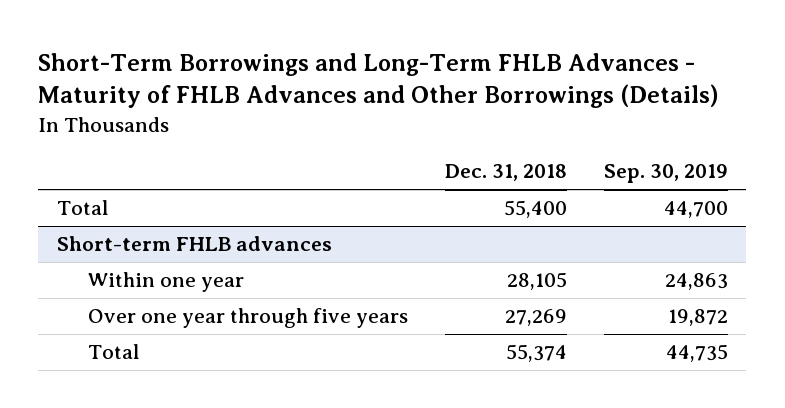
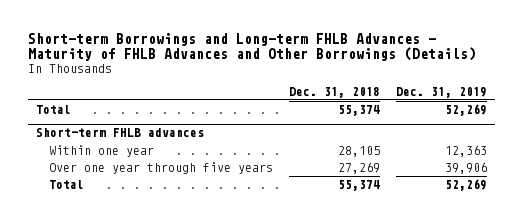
- Short-Term Borrowings and Long-Term FHLB Advances - Maturity of FHLB Advances and Other Borrowings (Details)
+ Short-term Borrowings and Long-term FHLB Advances - Maturity of FHLB Advances and Other Borrowings (Details)
- | Dec. 31, 2018 | Sep. 30, 2019
+ | Dec. 31, 2018 | Dec. 31, 2019
- Total | 55,400 | 44,700
+ Total | 55,374 | 52,269

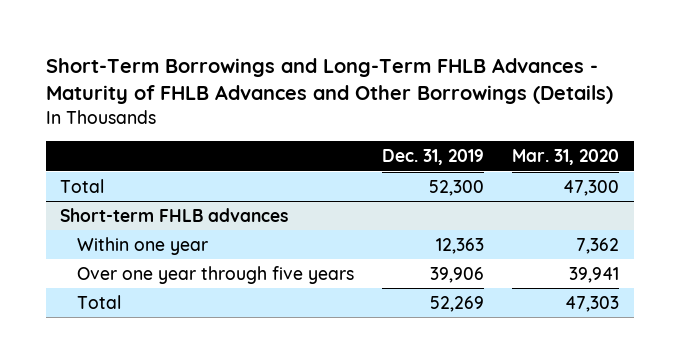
- Short-term Borrowings and Long-term FHLB Advances - Maturity of FHLB Advances and Other Borrowings (Details)
+ Short-Term Borrowings and Long-Term FHLB Advances - Maturity of FHLB Advances and Other Borrowings (Details)
- | Dec. 31, 2018 | Dec. 31, 2019
+ | Dec. 31, 2019 | Mar. 31, 2020
- Total | 55,374 | 52,269
+ Total | 52,300 | 47,300

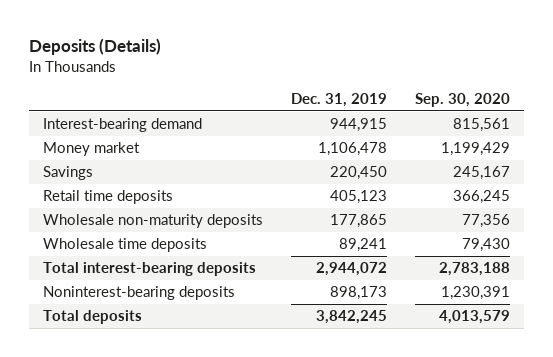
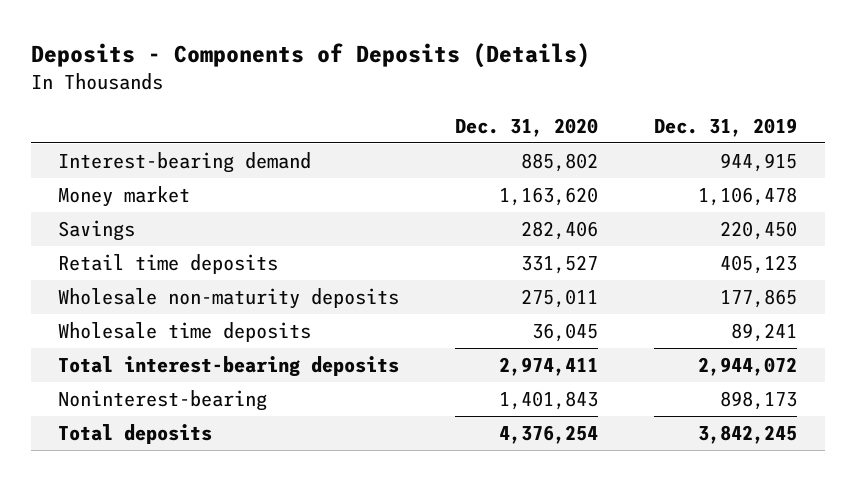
- Deposits (Details)
+ Deposits - Components of Deposits (Details)
- | Dec. 31, 2019 | Sep. 30, 2020
+ | Dec. 31, 2020 | Dec. 31, 2019
- Noninterest-bearing deposits | 898,173 | 1,230,391
+ Noninterest-bearing | 1,401,843 | 898,173

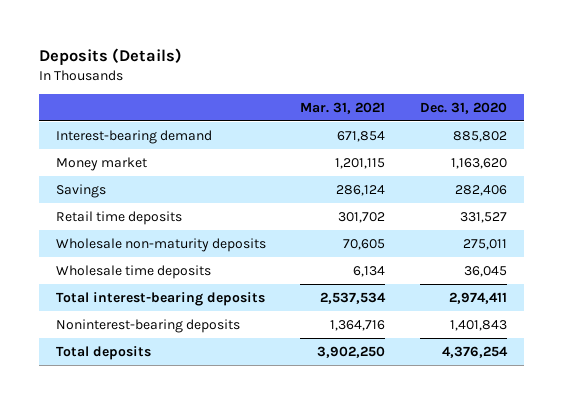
- Deposits - Components of Deposits (Details)
+ Deposits (Details)
- | Dec. 31, 2020 | Dec. 31, 2019
+ | Mar. 31, 2021 | Dec. 31, 2020
- Noninterest-bearing | 1,401,843 | 898,173
+ Noninterest-bearing deposits | 1,364,716 | 1,401,843

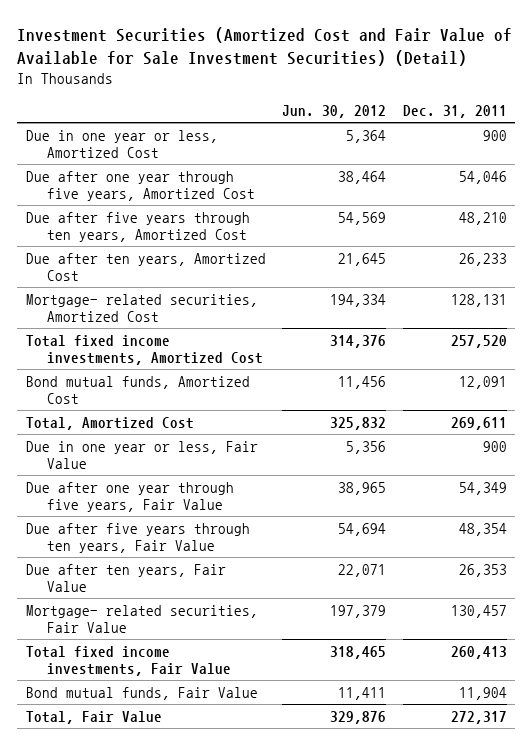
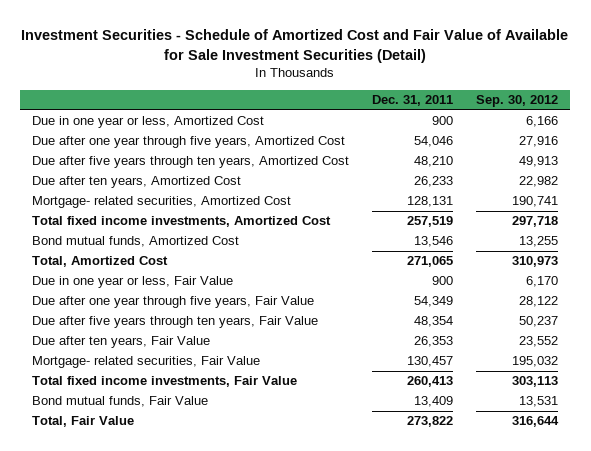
- Investment Securities (Amortized Cost and Fair Value of Available for Sale Investment Securities) (Detail)
+ Investment Securities - Schedule of Amortized Cost and Fair Value of Available for Sale Investment Securities (Detail)
- | Jun. 30, 2012 | Dec. 31, 2011
+ | Dec. 31, 2011 | Sep. 30, 2012
- Total fixed income investments, Amortized Cost | 314,376 | 257,520
- Bond mutual funds, Amortized Cost | 11,456 | 12,091
- Total, Amortized Cost | 325,832 | 269,611
+ Total fixed income investments, Amortized Cost | 257,519 | 297,718
+ Bond mutual funds, Amortized Cost | 13,546 | 13,255
+ Total, Amortized Cost | 271,065 | 310,973
- Bond mutual funds, Fair Value | 11,411 | 11,904
- Total, Fair Value | 329,876 | 272,317
+ Bond mutual funds, Fair Value | 13,409 | 13,531
+ Total, Fair Value | 273,822 | 316,644

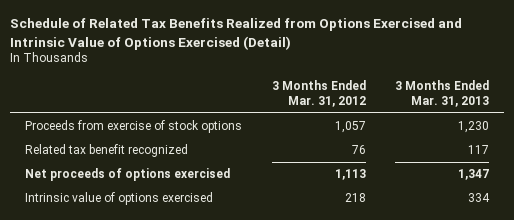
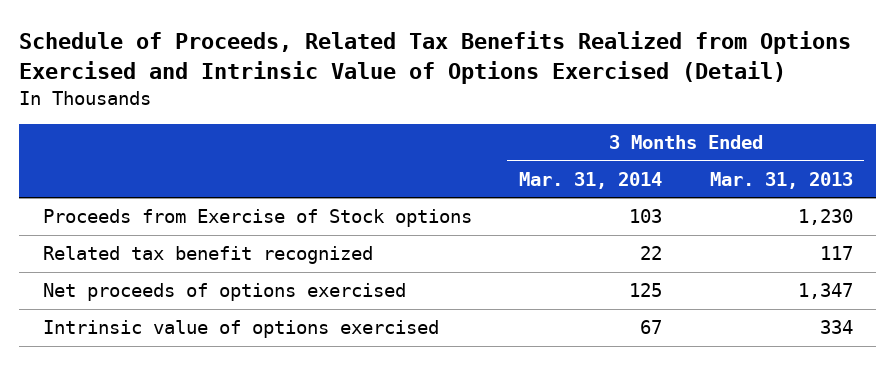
- Schedule of Related Tax Benefits Realized from Options Exercised and Intrinsic Value of Options Exercised (Detail)
+ Schedule of Proceeds, Related Tax Benefits Realized from Options Exercised and Intrinsic Value of Options Exercised (Detail)
- | 3 Months Ended Mar. 31, 2012 | 3 Months Ended Mar. 31, 2013
+ | 3 Months Ended Mar. 31, 2014 | 3 Months Ended Mar. 31, 2013
- Proceeds from exercise of stock options | 1,057 | 1,230
+ Proceeds from Exercise of Stock options | 103 | 1,230

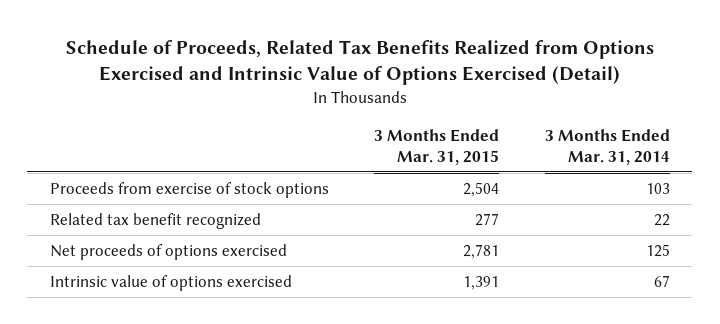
- | 3 Months Ended Mar. 31, 2014 | 3 Months Ended Mar. 31, 2013
+ | 3 Months Ended Mar. 31, 2015 | 3 Months Ended Mar. 31, 2014
- Proceeds from Exercise of Stock options | 103 | 1,230
+ Proceeds from exercise of stock options | 2,504 | 103

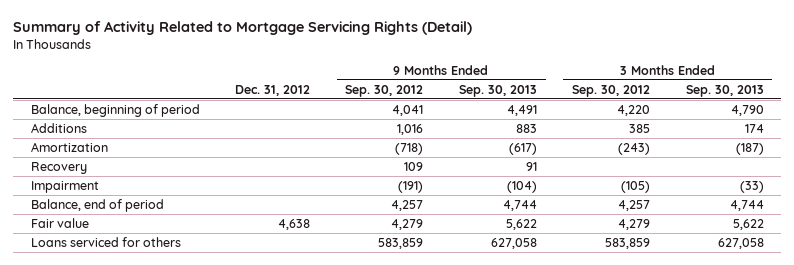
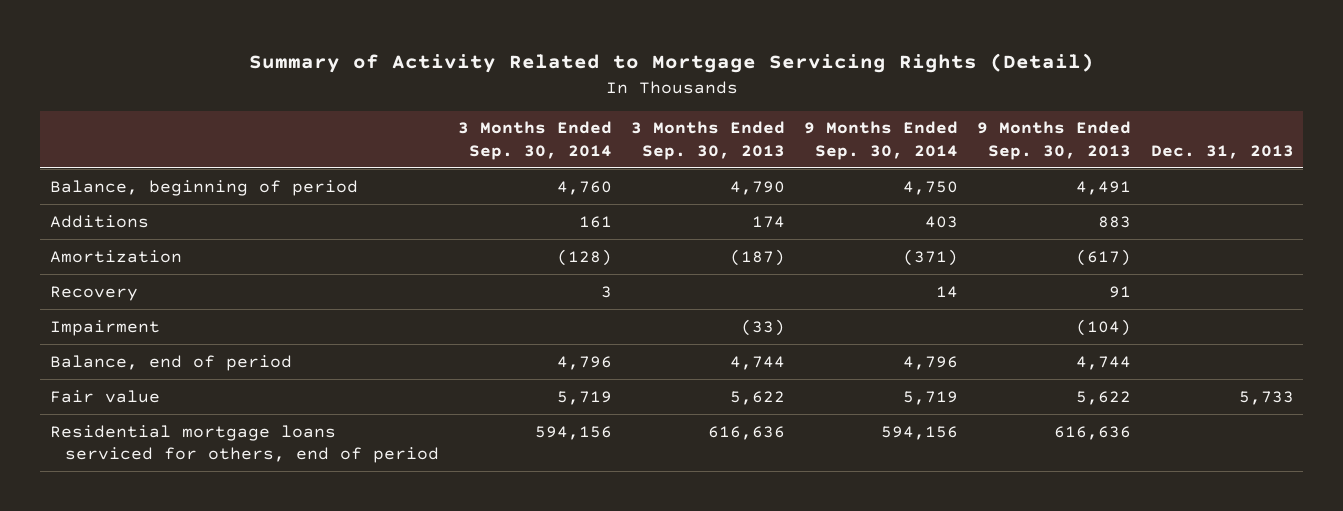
- | Dec. 31, 2012 | 9 Months Ended Sep. 30, 2012 | 9 Months Ended Sep. 30, 2013 | 3 Months Ended Sep. 30, 2012 | 3 Months Ended Sep. 30, 2013
+ | 3 Months Ended Sep. 30, 2014 | 3 Months Ended Sep. 30, 2013 | 9 Months Ended Sep. 30, 2014 | 9 Months Ended Sep. 30, 2013 | Dec. 31, 2013
- Loans serviced for others | | 583,859 | 627,058 | 583,859 | 627,058
+ Residential mortgage loans serviced for others, end of period | 594,156 | 616,636 | 594,156 | 616,636 |

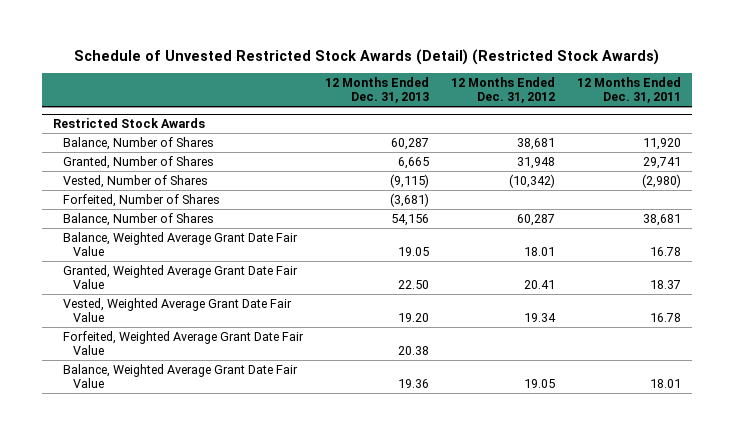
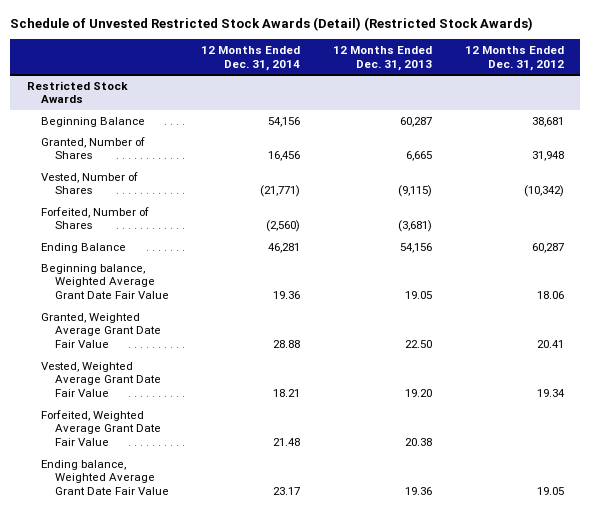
- | 12 Months Ended Dec. 31, 2013 | 12 Months Ended Dec. 31, 2012 | 12 Months Ended Dec. 31, 2011
+ | 12 Months Ended Dec. 31, 2014 | 12 Months Ended Dec. 31, 2013 | 12 Months Ended Dec. 31, 2012
@ Restricted Stock Awards
- Balance, Number of Shares | 60,287 | 38,681 | 11,920
+ Beginning Balance | 54,156 | 60,287 | 38,681
- Balance, Number of Shares | 54,156 | 60,287 | 38,681
- Balance, Weighted Average Grant Date Fair Value | 19.05 | 18.01 | 16.78
+ Ending Balance | 46,281 | 54,156 | 60,287
+ Beginning balance, Weighted Average Grant Date Fair Value | 19.36 | 19.05 | 18.06
- Balance, Weighted Average Grant Date Fair Value | 19.36 | 19.05 | 18.01
+ Ending balance, Weighted Average Grant Date Fair Value | 23.17 | 19.36 | 19.05

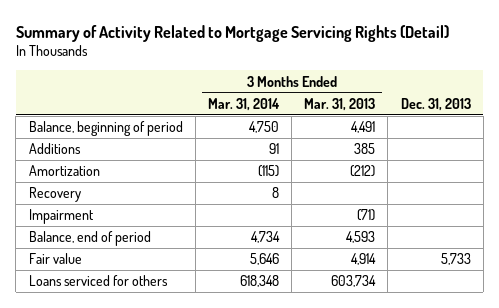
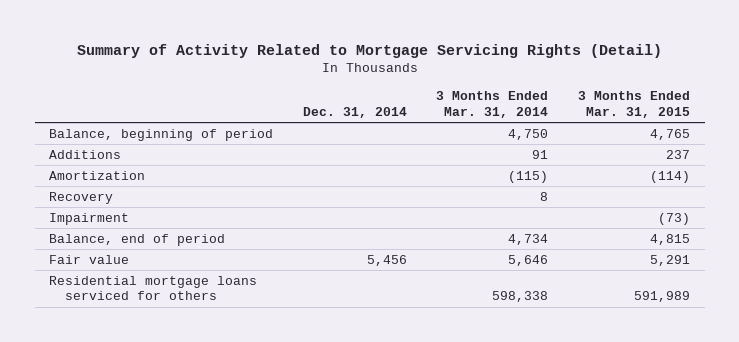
- | 3 Months Ended Mar. 31, 2014 | 3 Months Ended Mar. 31, 2013 | Dec. 31, 2013
+ | Dec. 31, 2014 | 3 Months Ended Mar. 31, 2014 | 3 Months Ended Mar. 31, 2015
- Loans serviced for others | 618,348 | 603,734 |
+ Residential mortgage loans serviced for others | | 598,338 | 591,989

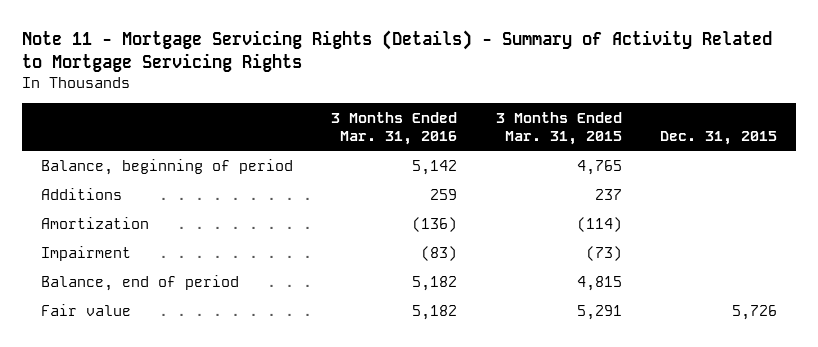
- Summary of Activity Related to Mortgage Servicing Rights (Detail)
+ Note 11 - Mortgage Servicing Rights (Details) - Summary of Activity Related to Mortgage Servicing Rights
- | Dec. 31, 2014 | 3 Months Ended Mar. 31, 2014 | 3 Months Ended Mar. 31, 2015
+ | 3 Months Ended Mar. 31, 2016 | 3 Months Ended Mar. 31, 2015 | Dec. 31, 2015
- Recovery | | 8 |
- Residential mortgage loans serviced for others | | 598,338 | 591,989

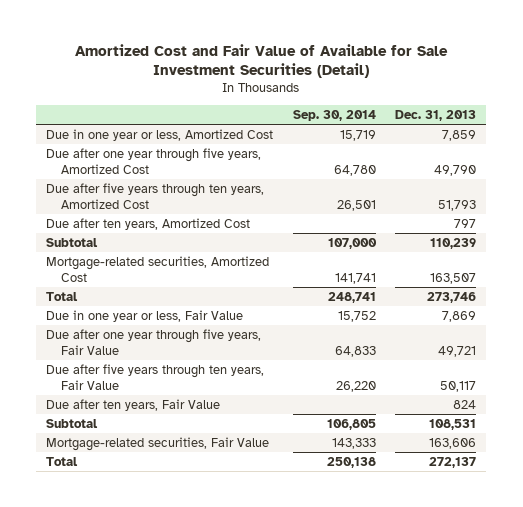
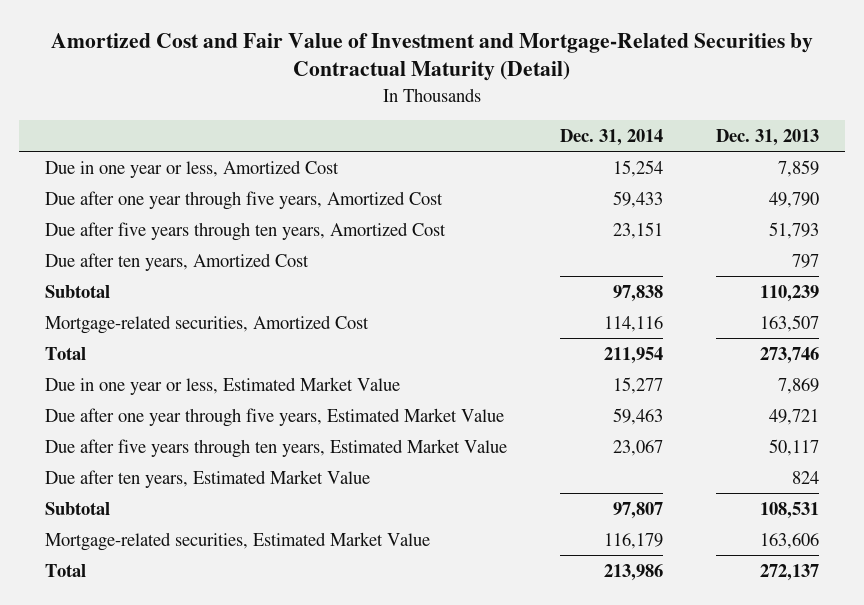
- Amortized Cost and Fair Value of Available for Sale Investment Securities (Detail)
+ Amortized Cost and Fair Value of Investment and Mortgage-Related Securities by Contractual Maturity (Detail)
- | Sep. 30, 2014 | Dec. 31, 2013
+ | Dec. 31, 2014 | Dec. 31, 2013
- Due in one year or less, Fair Value | 15,752 | 7,869
- Due after one year through five years, Fair Value | 64,833 | 49,721
- Due after five years through ten years, Fair Value | 26,220 | 50,117
- Due after ten years, Fair Value | | 824
+ Due in one year or less, Estimated Market Value | 15,277 | 7,869
+ Due after one year through five years, Estimated Market Value | 59,463 | 49,721
+ Due after five years through ten years, Estimated Market Value | 23,067 | 50,117
+ Due after ten years, Estimated Market Value | | 824
- Mortgage-related securities, Fair Value | 143,333 | 163,606
+ Mortgage-related securities, Estimated Market Value | 116,179 | 163,606

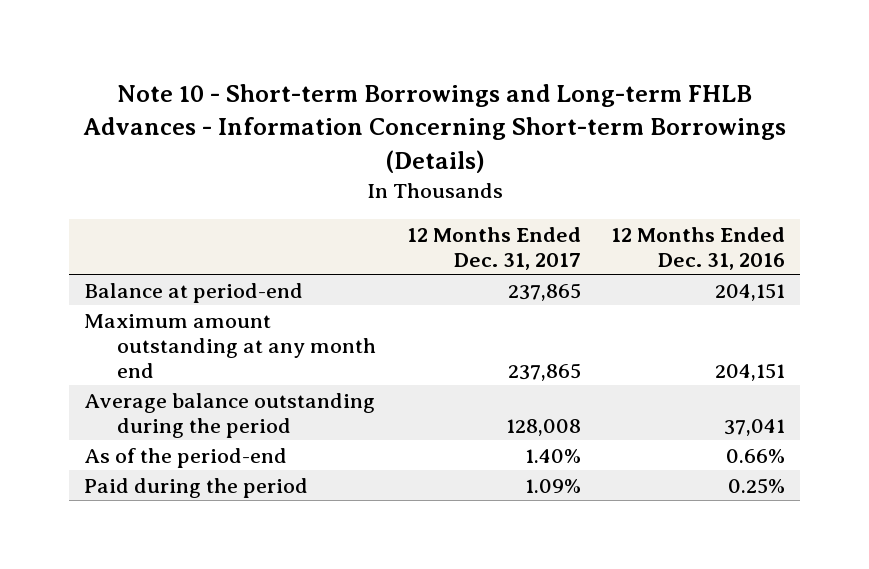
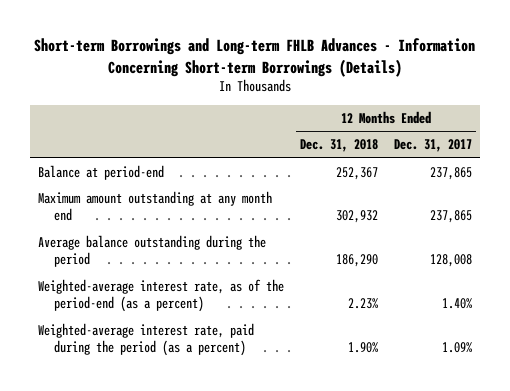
- Note 10 - Short-term Borrowings and Long-term FHLB Advances - Information Concerning Short-term Borrowings (Details)
+ Short-term Borrowings and Long-term FHLB Advances - Information Concerning Short-term Borrowings (Details)
- | 12 Months Ended Dec. 31, 2017 | 12 Months Ended Dec. 31, 2016
+ | 12 Months Ended Dec. 31, 2018 | 12 Months Ended Dec. 31, 2017
- As of the period-end | 1.40% | 0.66%
- Paid during the period | 1.09% | 0.25%
+ Weighted-average interest rate, as of the period-end (as a percent) | 2.23% | 1.40%
+ Weighted-average interest rate, paid during the period (as a percent) | 1.90% | 1.09%

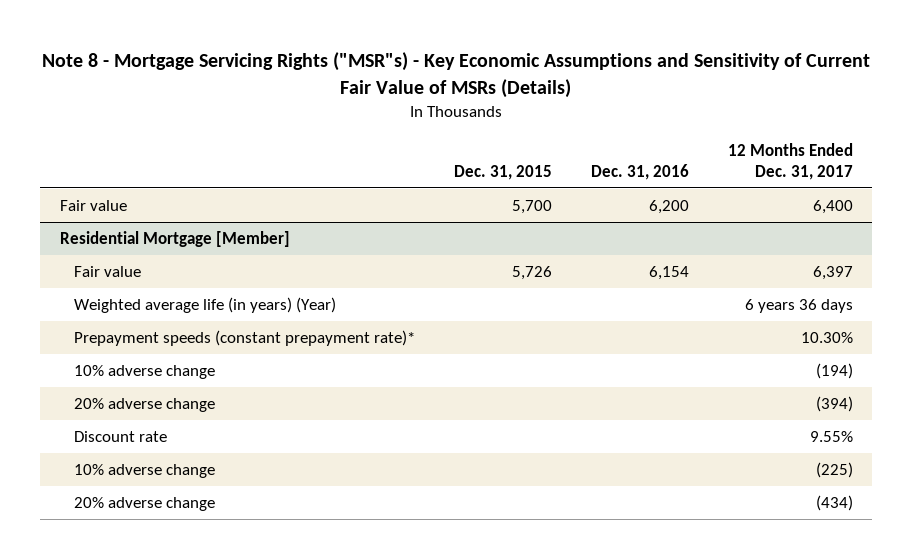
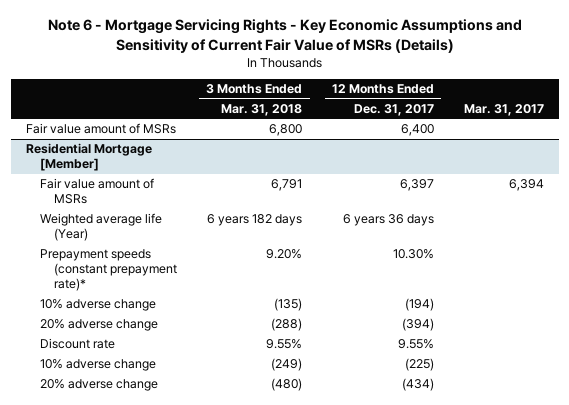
- Note 8 - Mortgage Servicing Rights ("MSR"s) - Key Economic Assumptions and Sensitivity of Current Fair Value of MSRs (Details)
+ Note 6 - Mortgage Servicing Rights - Key Economic Assumptions and Sensitivity of Current Fair Value of MSRs (Details)
- | Dec. 31, 2015 | Dec. 31, 2016 | 12 Months Ended Dec. 31, 2017
+ | 3 Months Ended Mar. 31, 2018 | 12 Months Ended Dec. 31, 2017 | Mar. 31, 2017
- Fair value | 5,700 | 6,200 | 6,400
+ Fair value amount of MSRs | 6,800 | 6,400 |
@ Residential Mortgage [Member]
- Fair value | 5,726 | 6,154 | 6,397
- Weighted average life (in years) (Year) | | | 6 years 36 days
+ Fair value amount of MSRs | 6,791 | 6,397 | 6,394
+ Weighted average life (Year) | 6 years 182 days | 6 years 36 days |

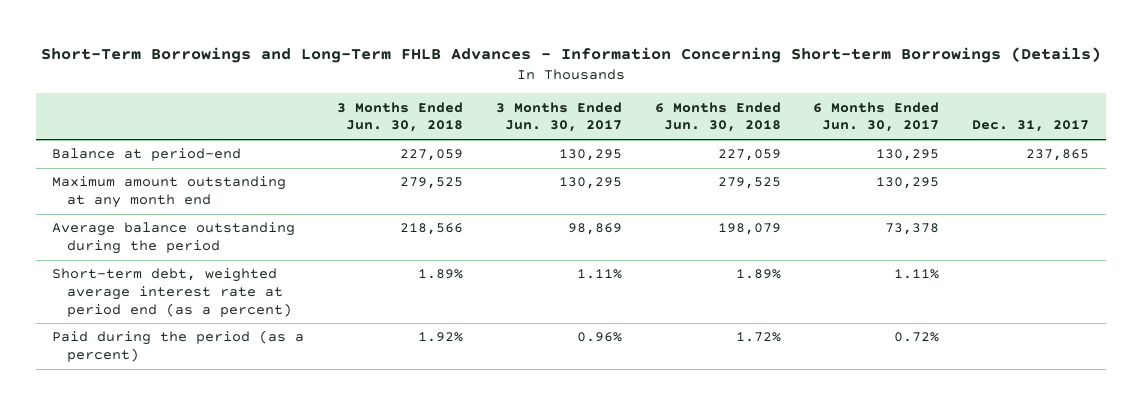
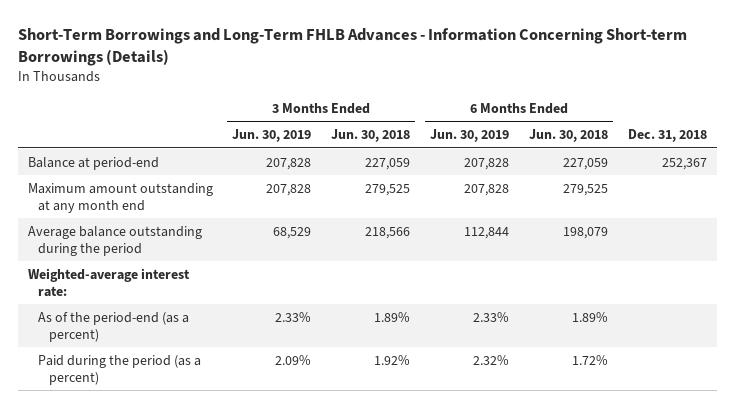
- | 3 Months Ended Jun. 30, 2018 | 3 Months Ended Jun. 30, 2017 | 6 Months Ended Jun. 30, 2018 | 6 Months Ended Jun. 30, 2017 | Dec. 31, 2017
+ | 3 Months Ended Jun. 30, 2019 | 3 Months Ended Jun. 30, 2018 | 6 Months Ended Jun. 30, 2019 | 6 Months Ended Jun. 30, 2018 | Dec. 31, 2018
- Short-term debt, weighted average interest rate at period end (as a percent) | 1.89% | 1.11% | 1.89% | 1.11% |
+ Weighted-average interest rate:
+ As of the period-end (as a percent) | 2.33% | 1.89% | 2.33% | 1.89% |

